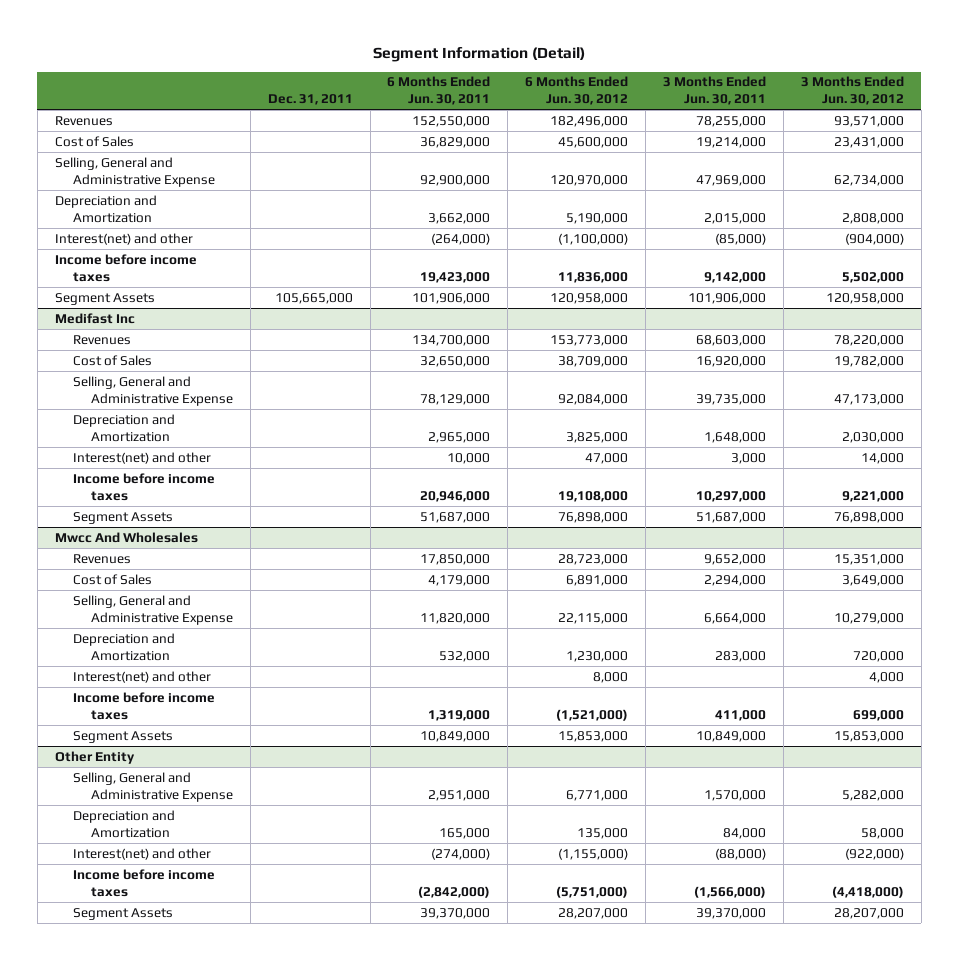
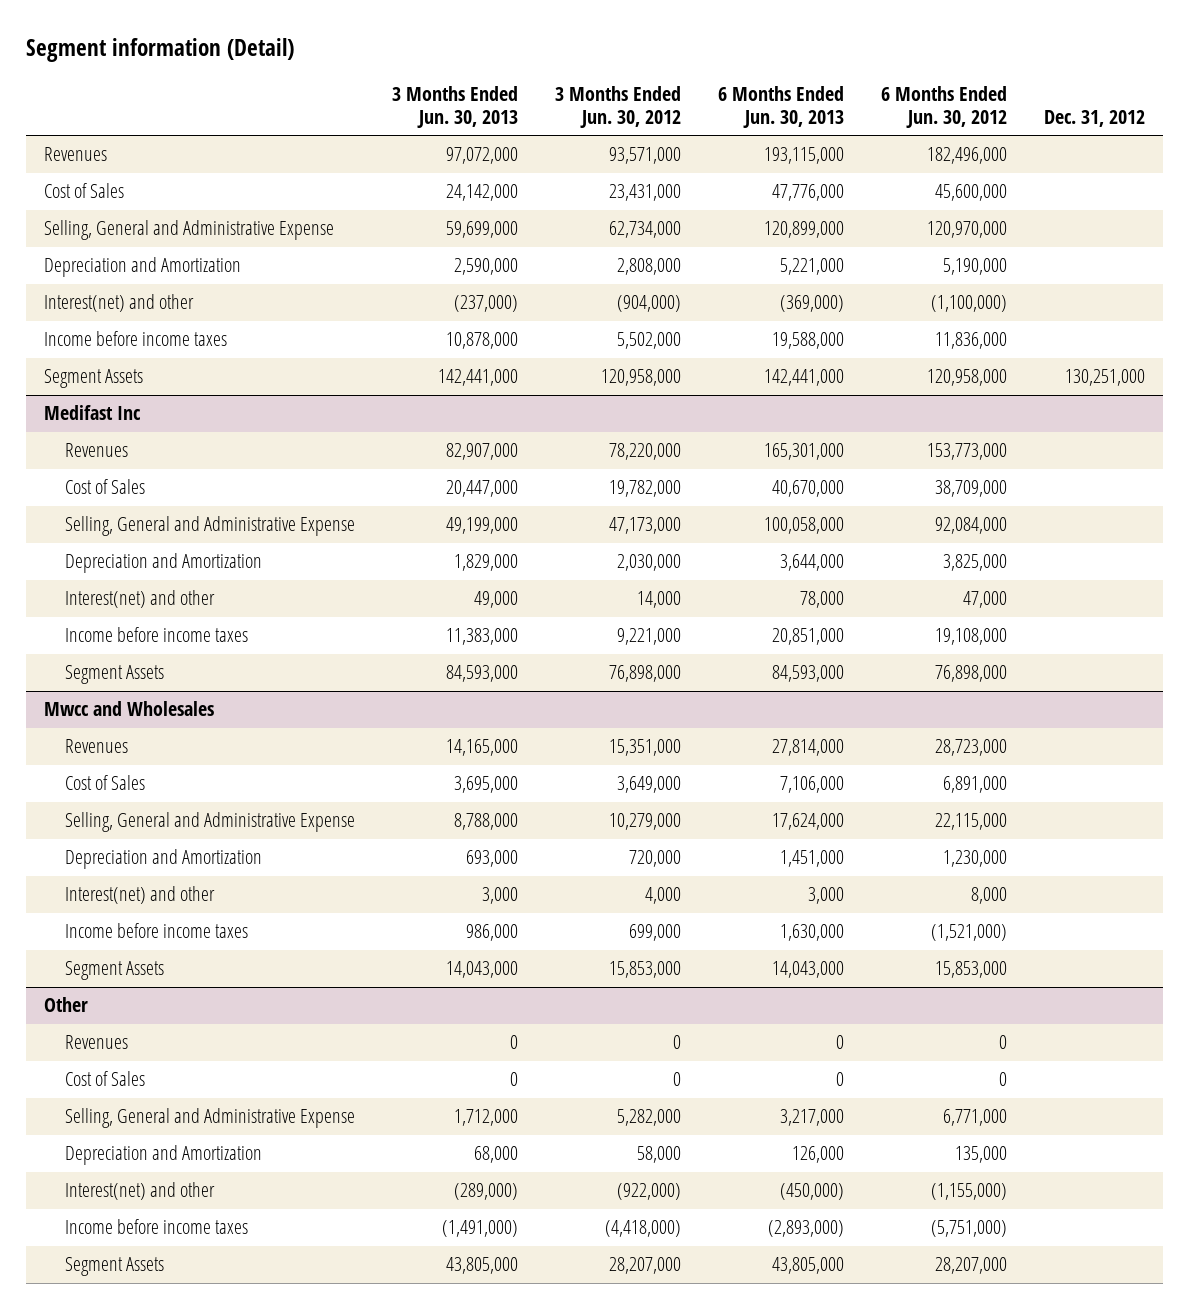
- Segment Information (Detail)
+ Segment information (Detail)
- | Dec. 31, 2011 | 6 Months Ended Jun. 30, 2011 | 6 Months Ended Jun. 30, 2012 | 3 Months Ended Jun. 30, 2011 | 3 Months Ended Jun. 30, 2012
+ | 3 Months Ended Jun. 30, 2013 | 3 Months Ended Jun. 30, 2012 | 6 Months Ended Jun. 30, 2013 | 6 Months Ended Jun. 30, 2012 | Dec. 31, 2012
- Mwcc And Wholesales
+ Mwcc and Wholesales
- Other Entity
+ Other
+ Revenues | 0 | 0 | 0 | 0 |
+ Cost of Sales | 0 | 0 | 0 | 0 |

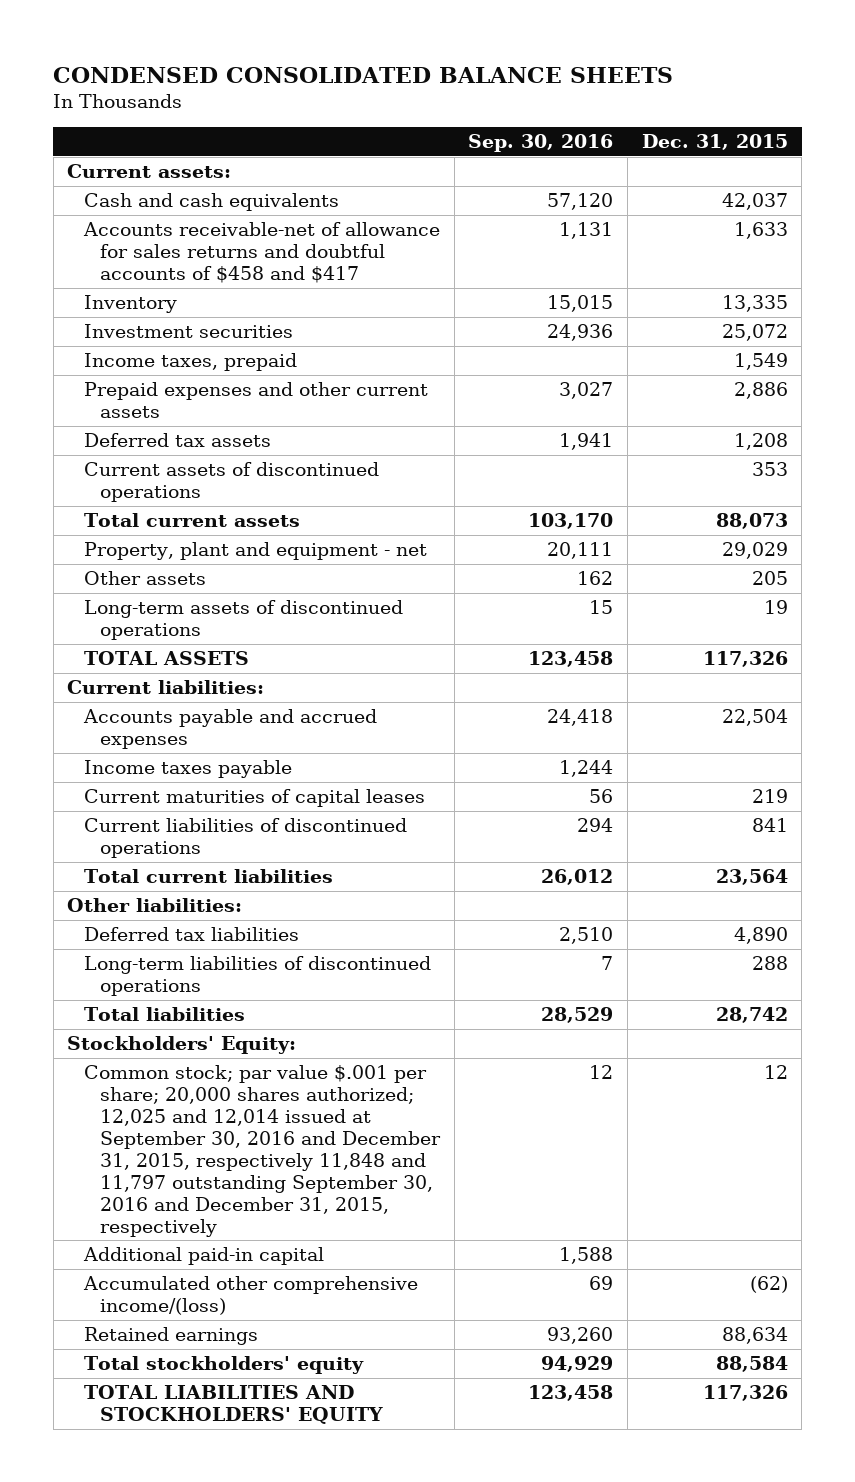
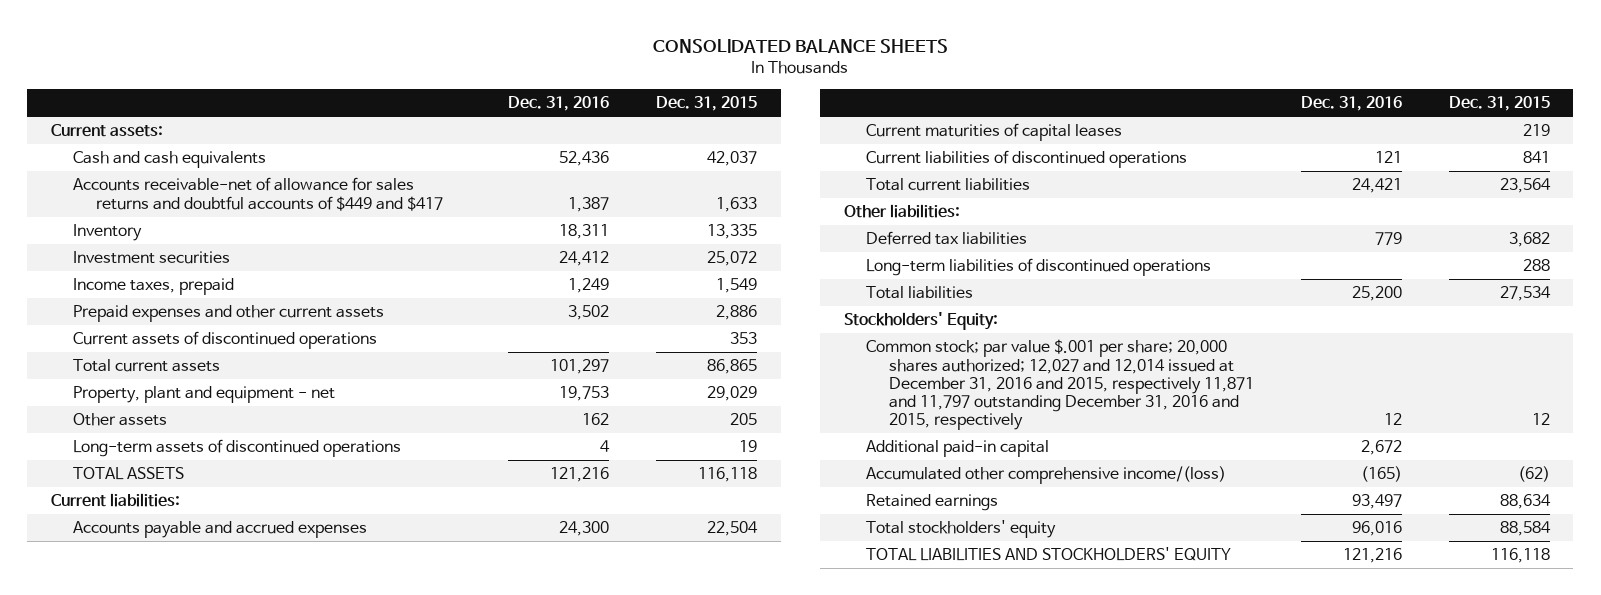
- CONDENSED CONSOLIDATED BALANCE SHEETS
+ CONSOLIDATED BALANCE SHEETS
- | Sep. 30, 2016 | Dec. 31, 2015
+ | Dec. 31, 2016 | Dec. 31, 2015
- Accounts receivable-net of allowance for sales returns and doubtful accounts of $458 and $417 | 1,131 | 1,633
+ Accounts receivable-net of allowance for sales returns and doubtful accounts of $449 and $417 | 1,387 | 1,633
- Deferred tax assets | 1,941 | 1,208
- Total current assets | 103,170 | 88,073
+ Total current assets | 101,297 | 86,865
- TOTAL ASSETS | 123,458 | 117,326
+ TOTAL ASSETS | 121,216 | 116,118
- Income taxes payable | 1,244 |
- Deferred tax liabilities | 2,510 | 4,890
+ Deferred tax liabilities | 779 | 3,682
- Total liabilities | 28,529 | 28,742
+ Total liabilities | 25,200 | 27,534
- Common stock; par value $.001 per share; 20,000 shares authorized; 12,025 and 12,014 issued at September 30, 2016 and December 31, 2015, respectively 11,848 and 11,797 outstanding September 30, 2016 and December 31, 2015, respectively | 12 | 12
+ Common stock; par value $.001 per share; 20,000 shares authorized; 12,027 and 12,014 issued at December 31, 2016 and 2015, respectively 11,871 and 11,797 outstanding December 31, 2016 and 2015, respectively | 12 | 12
- TOTAL LIABILITIES AND STOCKHOLDERS' EQUITY | 123,458 | 117,326
+ TOTAL LIABILITIES AND STOCKHOLDERS' EQUITY | 121,216 | 116,118

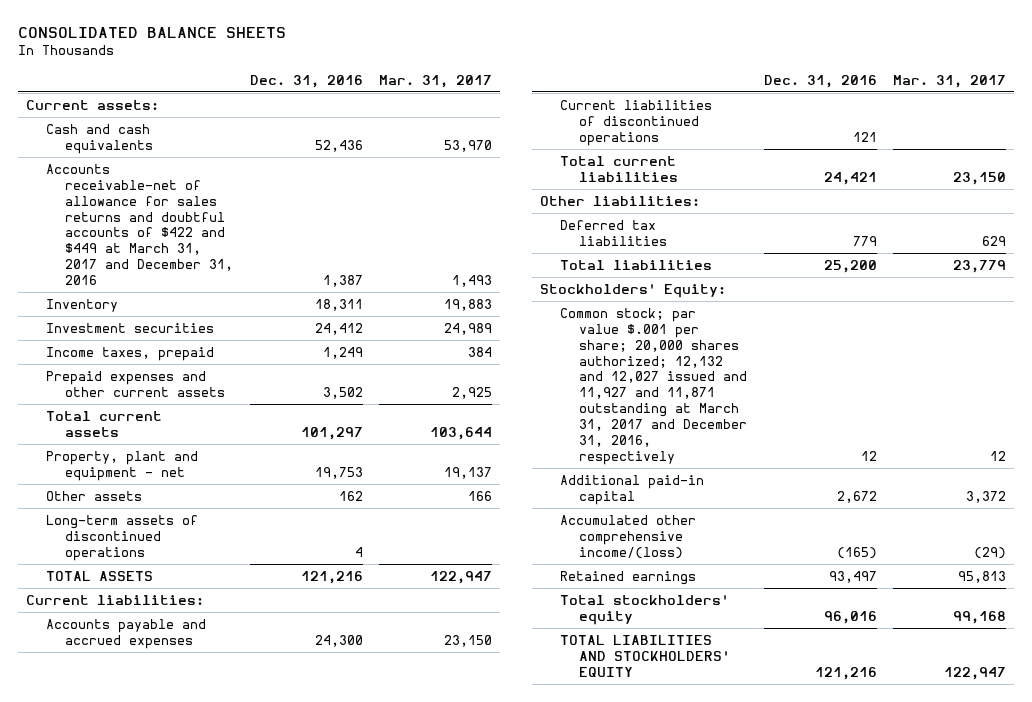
- | Dec. 31, 2016 | Dec. 31, 2015
+ | Dec. 31, 2016 | Mar. 31, 2017
- Accounts receivable-net of allowance for sales returns and doubtful accounts of $449 and $417 | 1,387 | 1,633
+ Accounts receivable-net of allowance for sales returns and doubtful accounts of $422 and $449 at March 31, 2017 and December 31, 2016 | 1,387 | 1,493
- Current assets of discontinued operations | | 353
- Current maturities of capital leases | | 219
- Long-term liabilities of discontinued operations | | 288
- Common stock; par value $.001 per share; 20,000 shares authorized; 12,027 and 12,014 issued at December 31, 2016 and 2015, respectively 11,871 and 11,797 outstanding December 31, 2016 and 2015, respectively | 12 | 12
+ Common stock; par value $.001 per share; 20,000 shares authorized; 12,132 and 12,027 issued and 11,927 and 11,871 outstanding at March 31, 2017 and December 31, 2016, respectively | 12 | 12

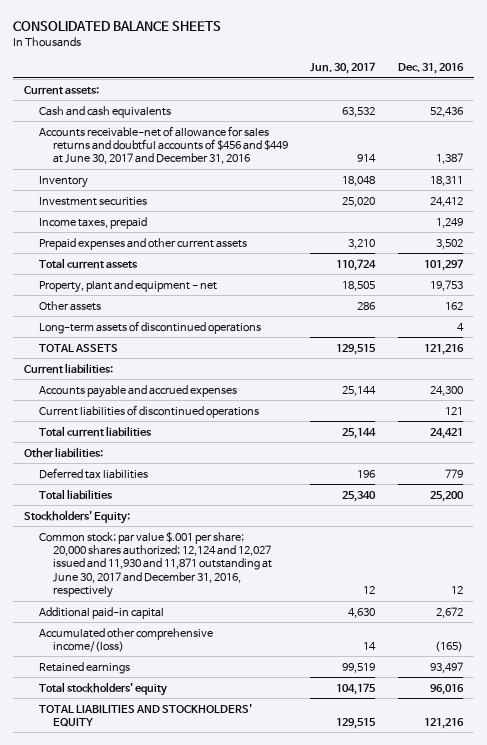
- | Dec. 31, 2016 | Mar. 31, 2017
+ | Jun. 30, 2017 | Dec. 31, 2016
- Accounts receivable-net of allowance for sales returns and doubtful accounts of $422 and $449 at March 31, 2017 and December 31, 2016 | 1,387 | 1,493
+ Accounts receivable-net of allowance for sales returns and doubtful accounts of $456 and $449 at June 30, 2017 and December 31, 2016 | 914 | 1,387
- Common stock; par value $.001 per share; 20,000 shares authorized; 12,132 and 12,027 issued and 11,927 and 11,871 outstanding at March 31, 2017 and December 31, 2016, respectively | 12 | 12
+ Common stock; par value $.001 per share; 20,000 shares authorized; 12,124 and 12,027 issued and 11,930 and 11,871 outstanding at June 30, 2017 and December 31, 2016, respectively | 12 | 12

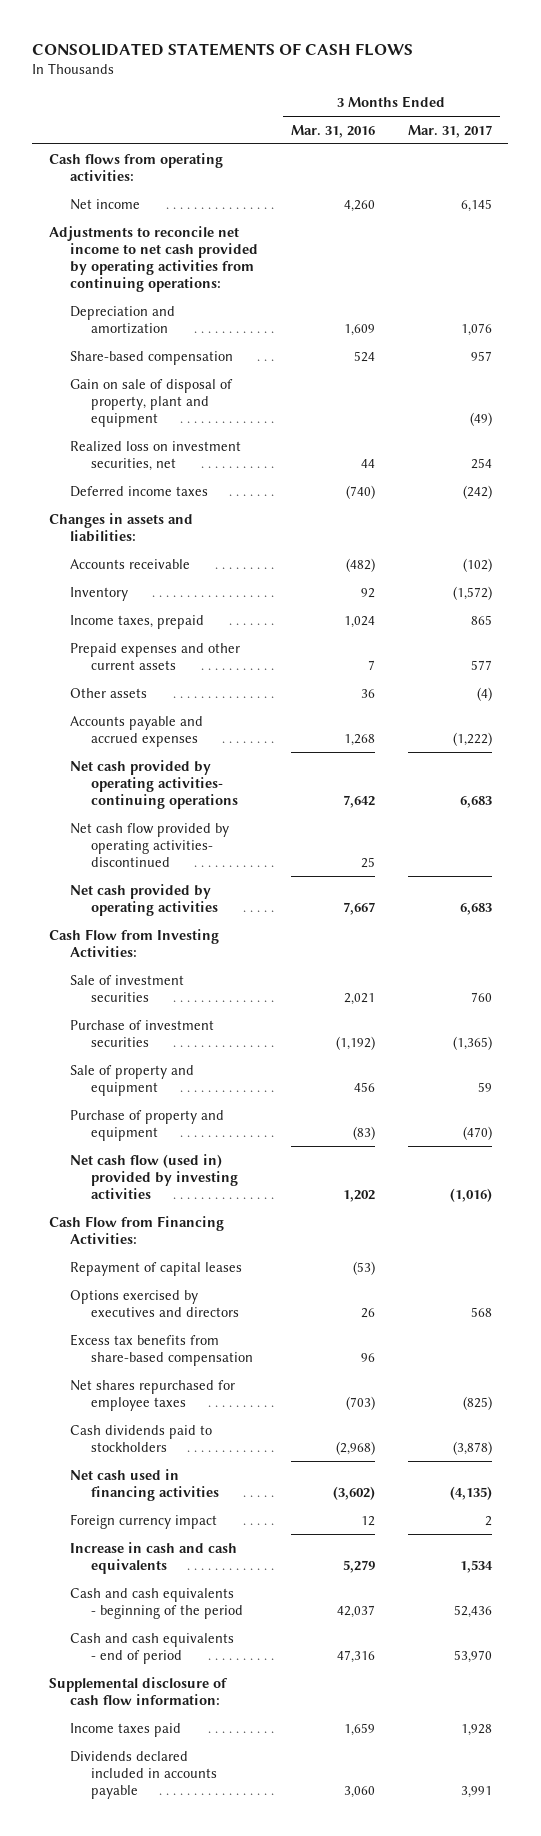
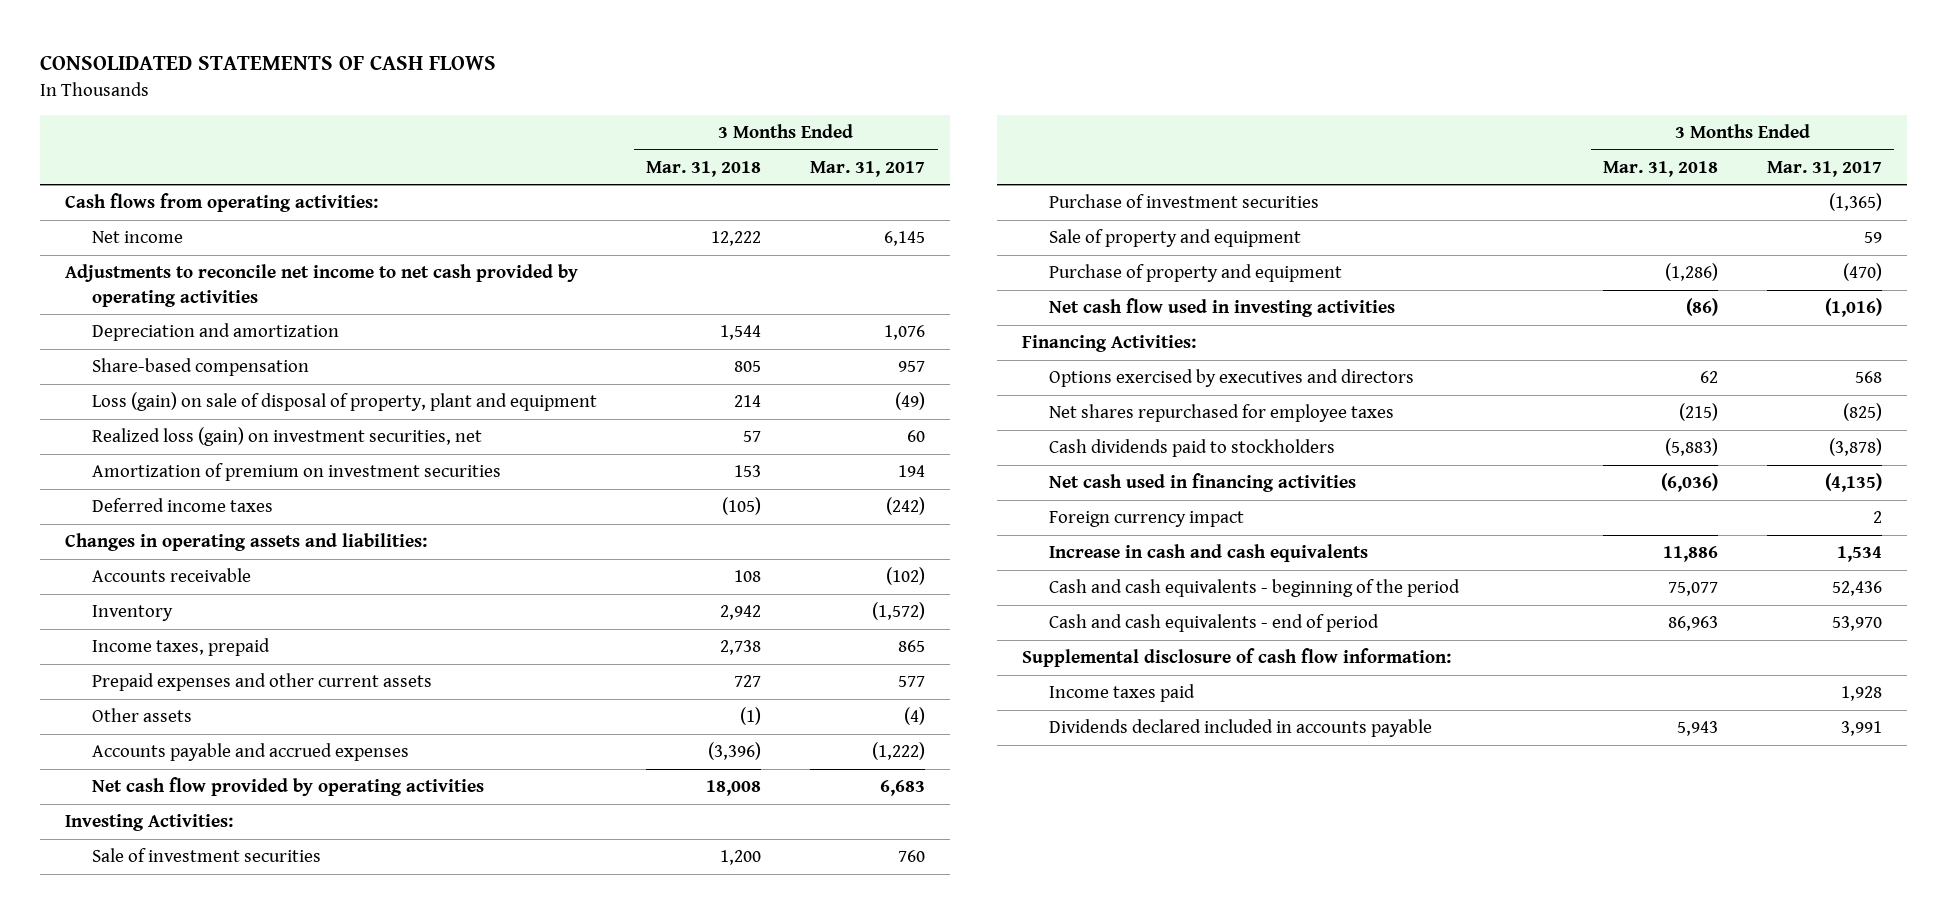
- | 3 Months Ended Mar. 31, 2016 | 3 Months Ended Mar. 31, 2017
+ | 3 Months Ended Mar. 31, 2018 | 3 Months Ended Mar. 31, 2017
- Adjustments to reconcile net income to net cash provided by operating activities from continuing operations:
+ Adjustments to reconcile net income to net cash provided by operating activities
- Gain on sale of disposal of property, plant and equipment | | (49)
- Realized loss on investment securities, net | 44 | 254
+ Loss (gain) on sale of disposal of property, plant and equipment | 214 | (49)
+ Realized loss (gain) on investment securities, net | 57 | 60
+ Amortization of premium on investment securities | 153 | 194
- Changes in assets and liabilities:
+ Changes in operating assets and liabilities:
- Net cash provided by operating activities- continuing operations | 7,642 | 6,683
- Net cash flow provided by operating activities- discontinued | 25 |
- Net cash provided by operating activities | 7,667 | 6,683
- Cash Flow from Investing Activities:
+ Net cash flow provided by operating activities | 18,008 | 6,683
+ Investing Activities:
- Net cash flow (used in) provided by investing activities | 1,202 | (1,016)
- Cash Flow from Financing Activities:
- Repayment of capital leases | (53) |
+ Net cash flow used in investing activities | (86) | (1,016)
+ Financing Activities:
- Excess tax benefits from share-based compensation | 96 |

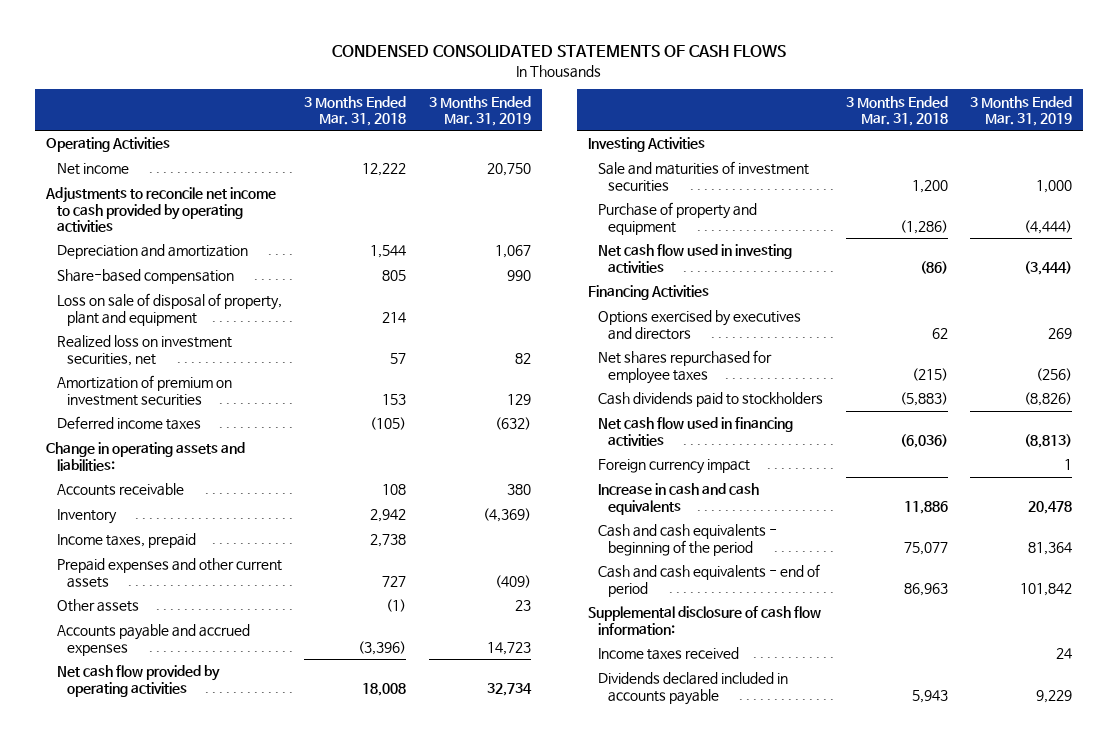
- CONSOLIDATED STATEMENTS OF CASH FLOWS
+ CONDENSED CONSOLIDATED STATEMENTS OF CASH FLOWS
- | 3 Months Ended Mar. 31, 2018 | 3 Months Ended Mar. 31, 2017
+ | 3 Months Ended Mar. 31, 2018 | 3 Months Ended Mar. 31, 2019
- Cash flows from operating activities:
+ Operating Activities
- Adjustments to reconcile net income to net cash provided by operating activities
+ Adjustments to reconcile net income to cash provided by operating activities
- Loss (gain) on sale of disposal of property, plant and equipment | 214 | (49)
- Realized loss (gain) on investment securities, net | 57 | 60
+ Loss on sale of disposal of property, plant and equipment | 214 |
+ Realized loss on investment securities, net | 57 | 82
- Changes in operating assets and liabilities:
+ Change in operating assets and liabilities:
- Investing Activities:
- Sale of investment securities | 1,200 | 760
- Purchase of investment securities | | (1,365)
- Sale of property and equipment | | 59
+ Investing Activities
+ Sale and maturities of investment securities | 1,200 | 1,000
- Financing Activities:
+ Financing Activities
- Net cash used in financing activities | (6,036) | (4,135)
+ Net cash flow used in financing activities | (6,036) | (8,813)
- Income taxes paid | | 1,928
+ Income taxes received | | 24

